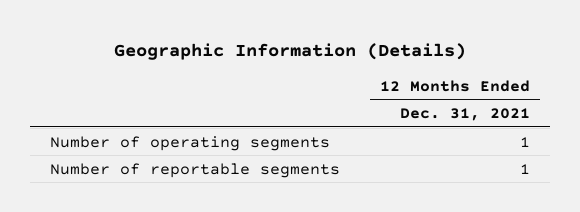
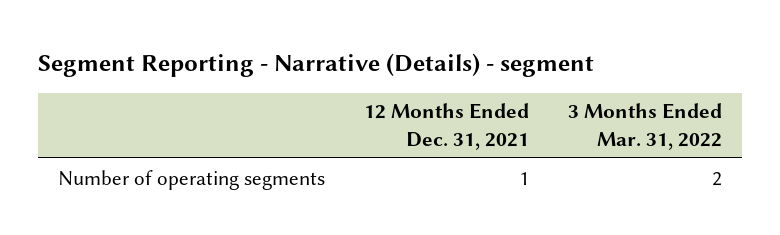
- Geographic Information (Details)
+ Segment Reporting - Narrative (Details) - segment
- | 12 Months Ended Dec. 31, 2021
+ | 12 Months Ended Dec. 31, 2021 | 3 Months Ended Mar. 31, 2022
- Number of reportable segments | 1

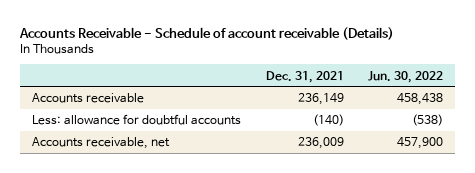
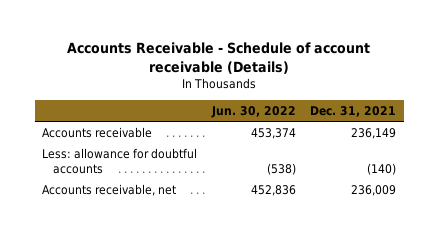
- | Dec. 31, 2021 | Jun. 30, 2022
+ | Jun. 30, 2022 | Dec. 31, 2021
- Accounts receivable | 236,149 | 458,438
+ Accounts receivable | 453,374 | 236,149
- Accounts receivable, net | 236,009 | 457,900
+ Accounts receivable, net | 452,836 | 236,009

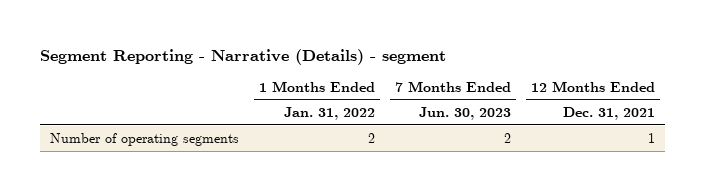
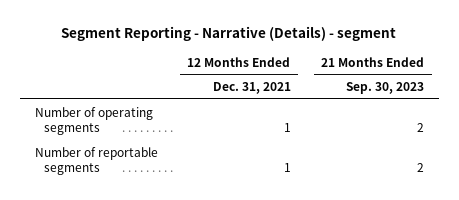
- | 1 Months Ended Jan. 31, 2022 | 7 Months Ended Jun. 30, 2023 | 12 Months Ended Dec. 31, 2021
+ | 12 Months Ended Dec. 31, 2021 | 21 Months Ended Sep. 30, 2023
+ Number of reportable segments | 1 | 2

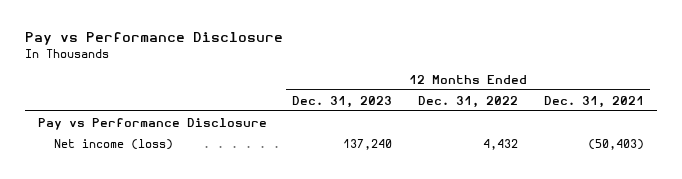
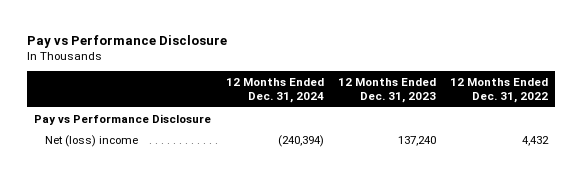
- | 12 Months Ended Dec. 31, 2023 | 12 Months Ended Dec. 31, 2022 | 12 Months Ended Dec. 31, 2021
+ | 12 Months Ended Dec. 31, 2024 | 12 Months Ended Dec. 31, 2023 | 12 Months Ended Dec. 31, 2022
- Net income (loss) | 137,240 | 4,432 | (50,403)
+ Net (loss) income | (240,394) | 137,240 | 4,432

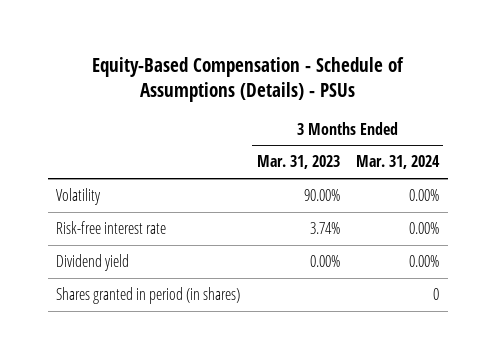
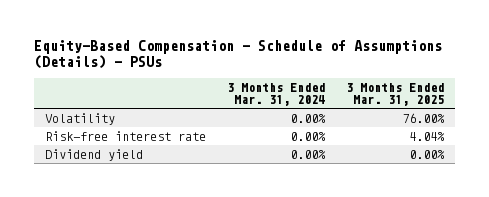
- | 3 Months Ended Mar. 31, 2023 | 3 Months Ended Mar. 31, 2024
+ | 3 Months Ended Mar. 31, 2024 | 3 Months Ended Mar. 31, 2025
- Shares granted in period (in shares) | | 0

